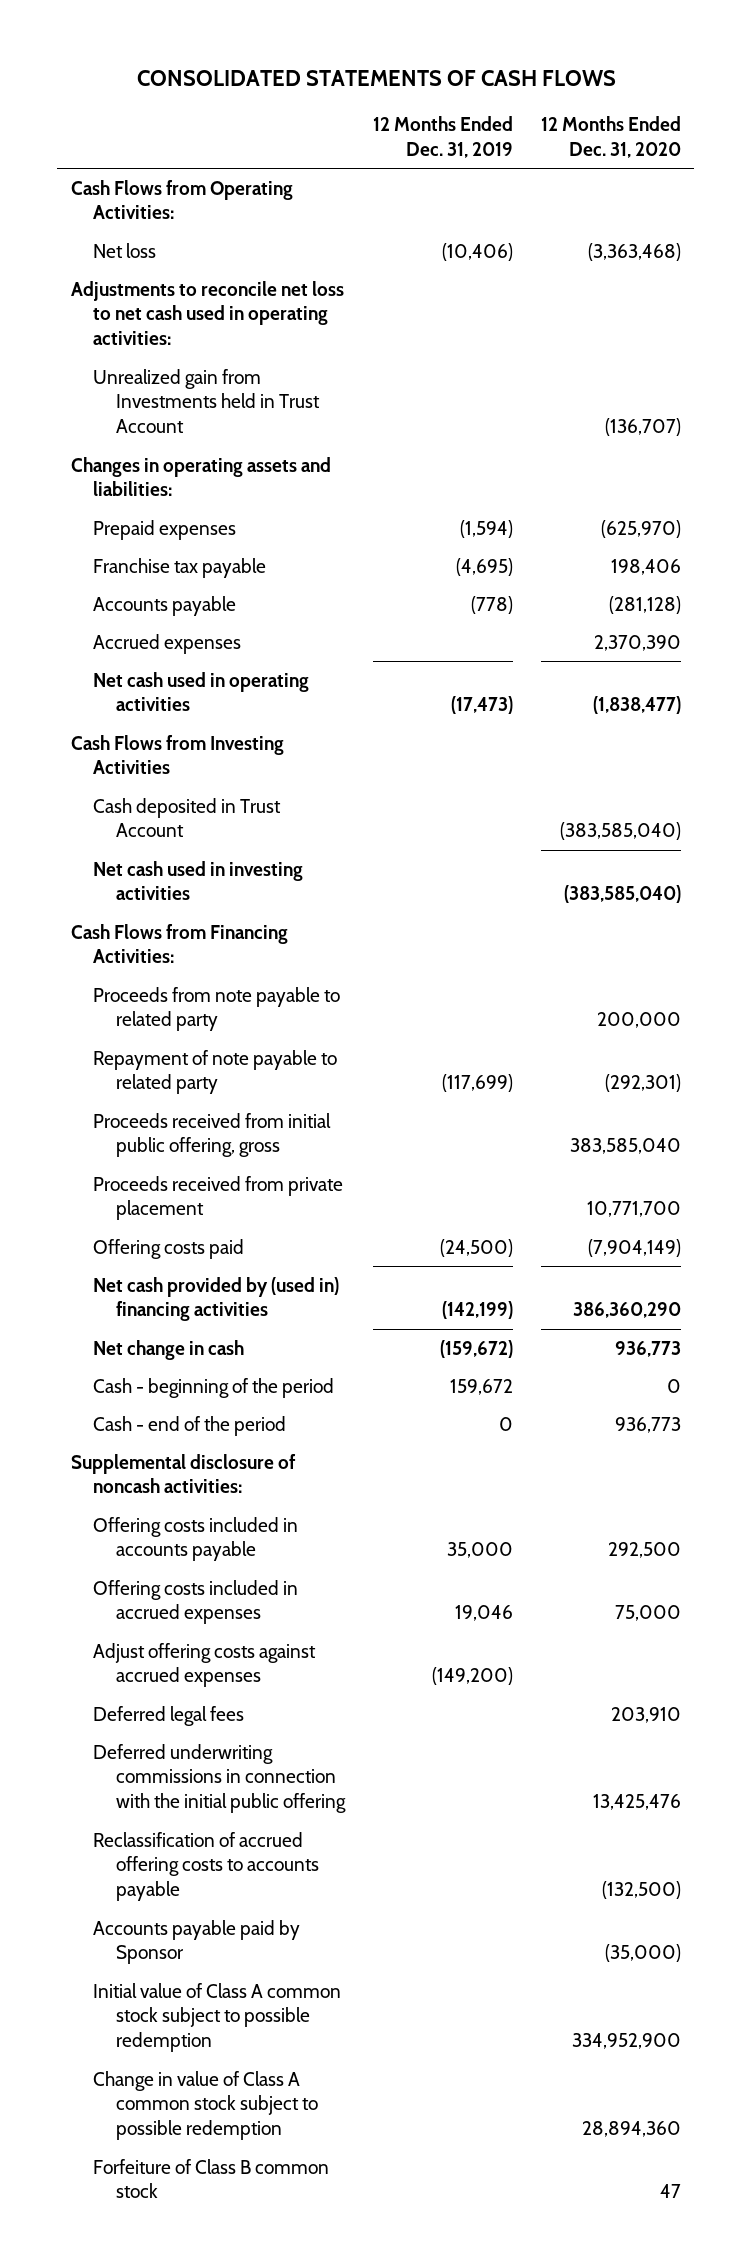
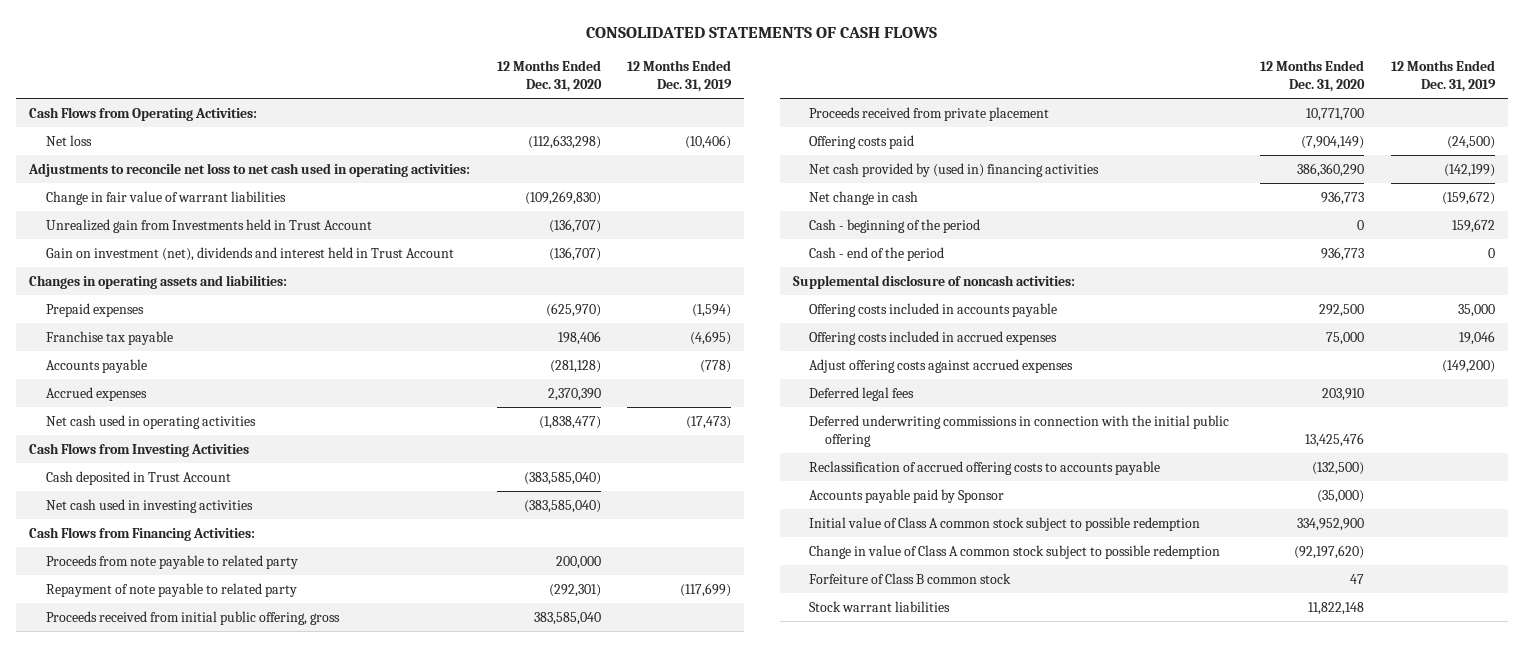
- | 12 Months Ended Dec. 31, 2019 | 12 Months Ended Dec. 31, 2020
+ | 12 Months Ended Dec. 31, 2020 | 12 Months Ended Dec. 31, 2019
- Net loss | (10,406) | (3,363,468)
+ Net loss | (112,633,298) | (10,406)
+ Change in fair value of warrant liabilities | (109,269,830) |
+ Gain on investment (net), dividends and interest held in Trust Account | (136,707) |
- Change in value of Class A common stock subject to possible redemption | | 28,894,360
+ Change in value of Class A common stock subject to possible redemption | (92,197,620) |
+ Stock warrant liabilities | 11,822,148 |

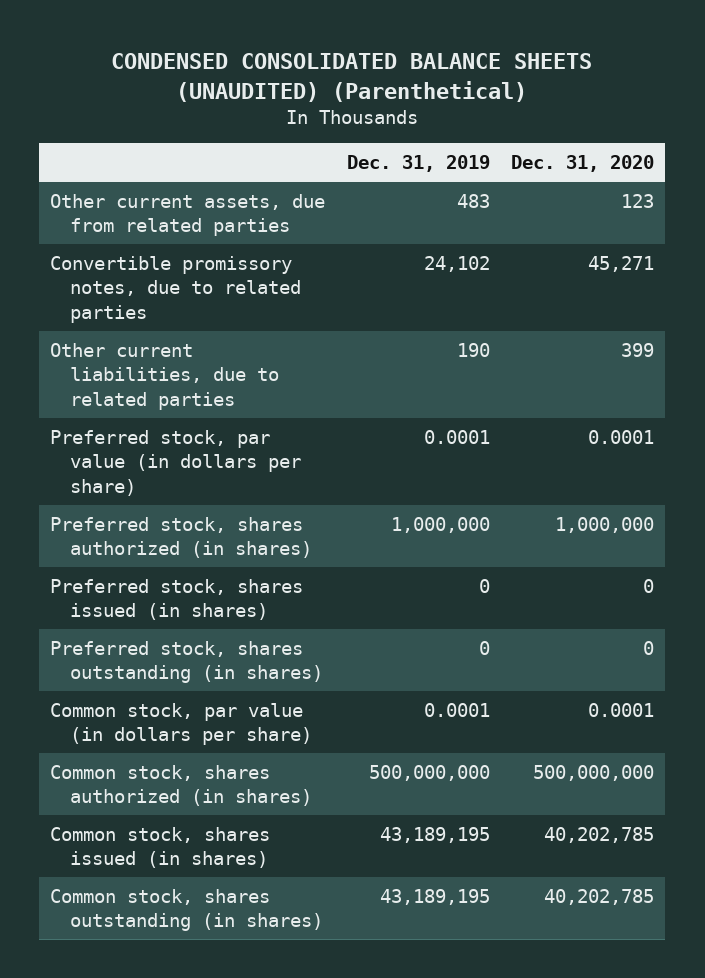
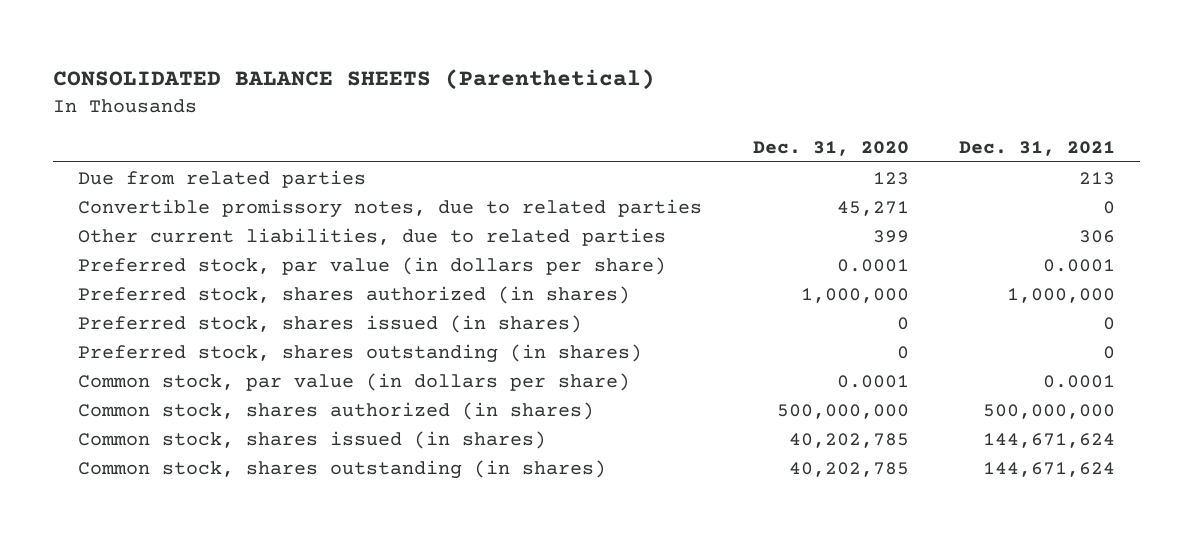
- CONDENSED CONSOLIDATED BALANCE SHEETS (UNAUDITED) (Parenthetical)
+ CONSOLIDATED BALANCE SHEETS (Parenthetical)
- | Dec. 31, 2019 | Dec. 31, 2020
+ | Dec. 31, 2020 | Dec. 31, 2021
- Other current assets, due from related parties | 483 | 123
+ Due from related parties | 123 | 213

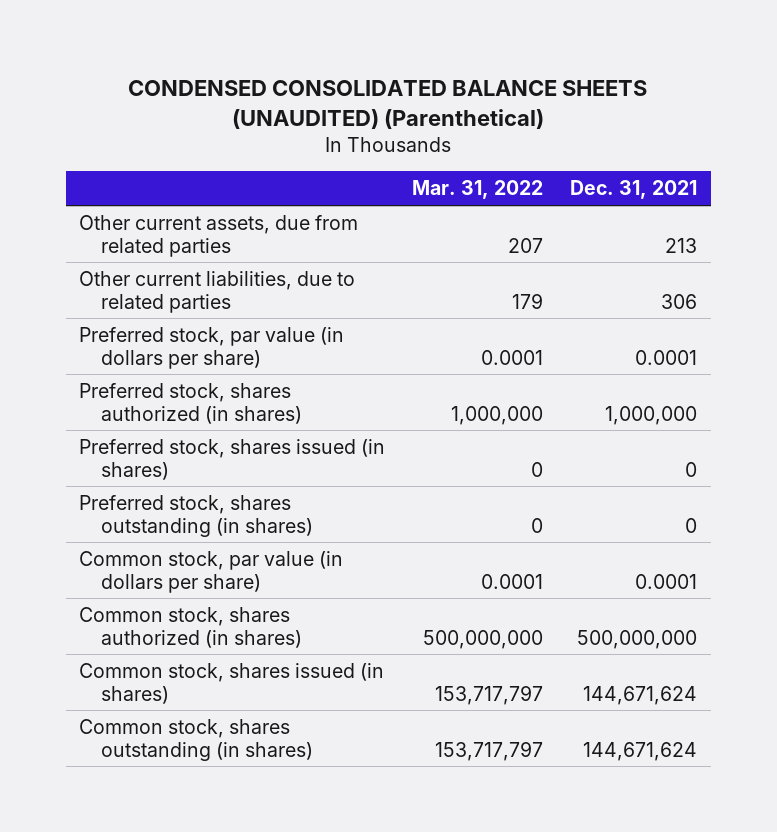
- CONSOLIDATED BALANCE SHEETS (Parenthetical)
+ CONDENSED CONSOLIDATED BALANCE SHEETS (UNAUDITED) (Parenthetical)
- | Dec. 31, 2020 | Dec. 31, 2021
+ | Mar. 31, 2022 | Dec. 31, 2021
- Due from related parties | 123 | 213
- Convertible promissory notes, due to related parties | 45,271 | 0
+ Other current assets, due from related parties | 207 | 213

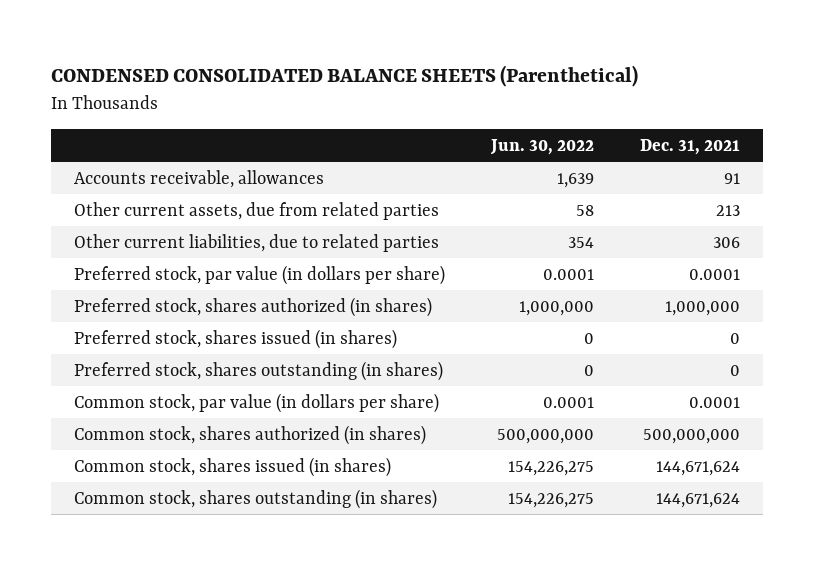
- CONDENSED CONSOLIDATED BALANCE SHEETS (UNAUDITED) (Parenthetical)
+ CONDENSED CONSOLIDATED BALANCE SHEETS (Parenthetical)
- | Mar. 31, 2022 | Dec. 31, 2021
+ | Jun. 30, 2022 | Dec. 31, 2021
+ Accounts receivable, allowances | 1,639 | 91

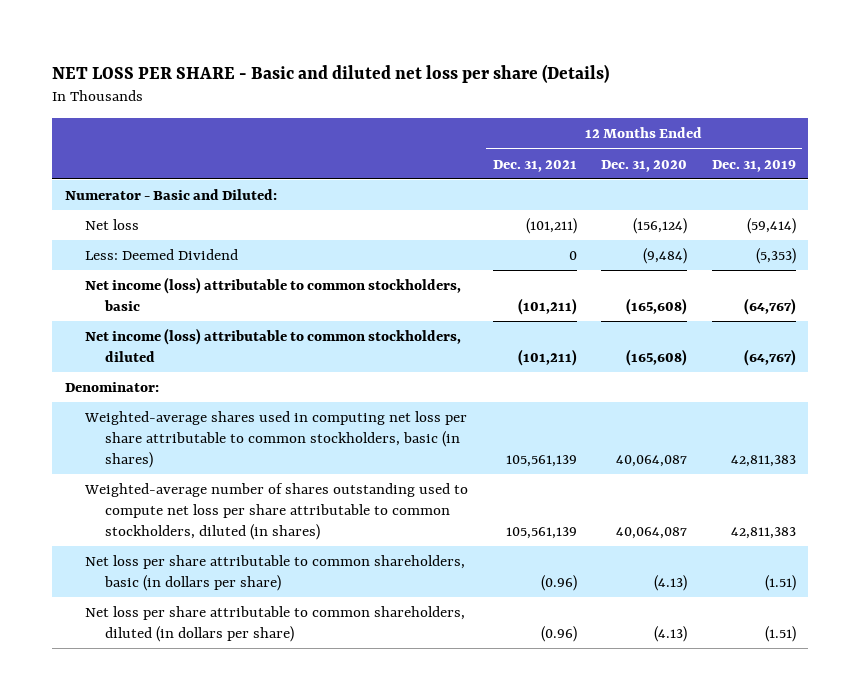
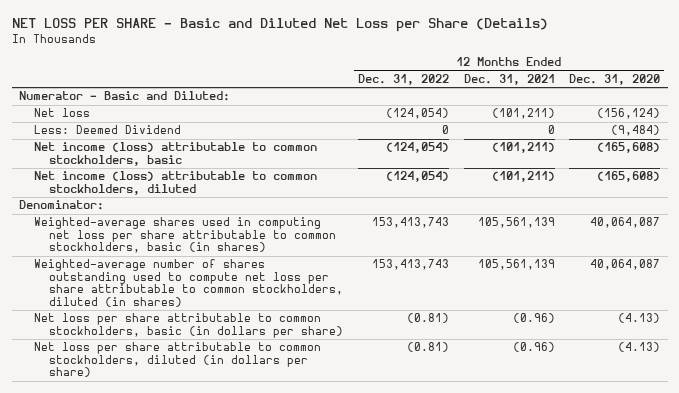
- NET LOSS PER SHARE - Basic and diluted net loss per share (Details)
+ NET LOSS PER SHARE - Basic and Diluted Net Loss per Share (Details)
- | 12 Months Ended Dec. 31, 2021 | 12 Months Ended Dec. 31, 2020 | 12 Months Ended Dec. 31, 2019
+ | 12 Months Ended Dec. 31, 2022 | 12 Months Ended Dec. 31, 2021 | 12 Months Ended Dec. 31, 2020
- Net loss per share attributable to common shareholders, basic (in dollars per share) | (0.96) | (4.13) | (1.51)
- Net loss per share attributable to common shareholders, diluted (in dollars per share) | (0.96) | (4.13) | (1.51)
+ Net loss per share attributable to common stockholders, basic (in dollars per share) | (0.81) | (0.96) | (4.13)
+ Net loss per share attributable to common stockholders, diluted (in dollars per share) | (0.81) | (0.96) | (4.13)

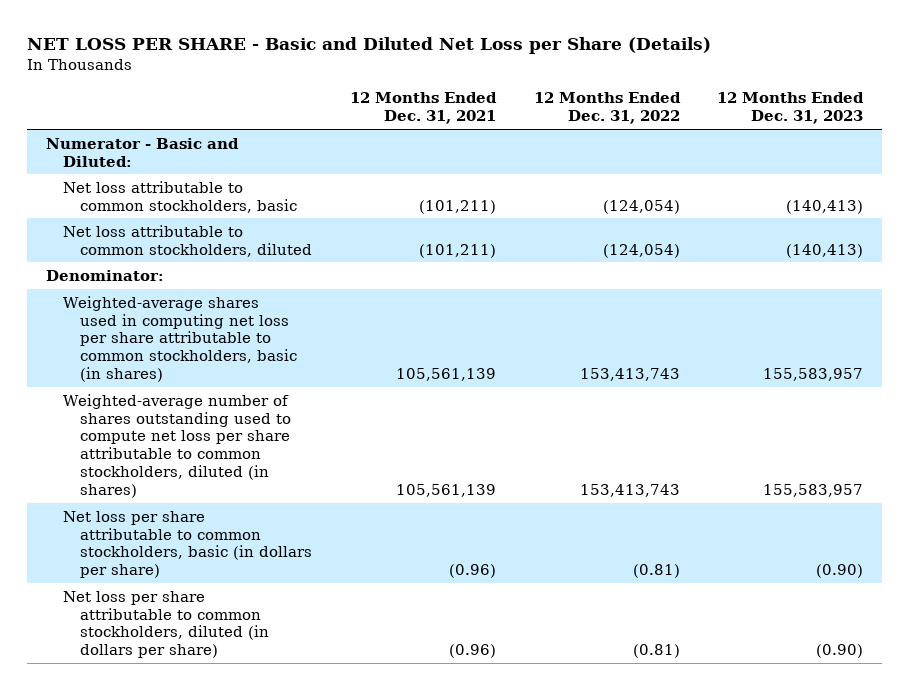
- | 12 Months Ended Dec. 31, 2022 | 12 Months Ended Dec. 31, 2021 | 12 Months Ended Dec. 31, 2020
+ | 12 Months Ended Dec. 31, 2021 | 12 Months Ended Dec. 31, 2022 | 12 Months Ended Dec. 31, 2023
- Net loss | (124,054) | (101,211) | (156,124)
- Less: Deemed Dividend | 0 | 0 | (9,484)
- Net income (loss) attributable to common stockholders, basic | (124,054) | (101,211) | (165,608)
- Net income (loss) attributable to common stockholders, diluted | (124,054) | (101,211) | (165,608)
+ Net loss attributable to common stockholders, basic | (101,211) | (124,054) | (140,413)
+ Net loss attributable to common stockholders, diluted | (101,211) | (124,054) | (140,413)

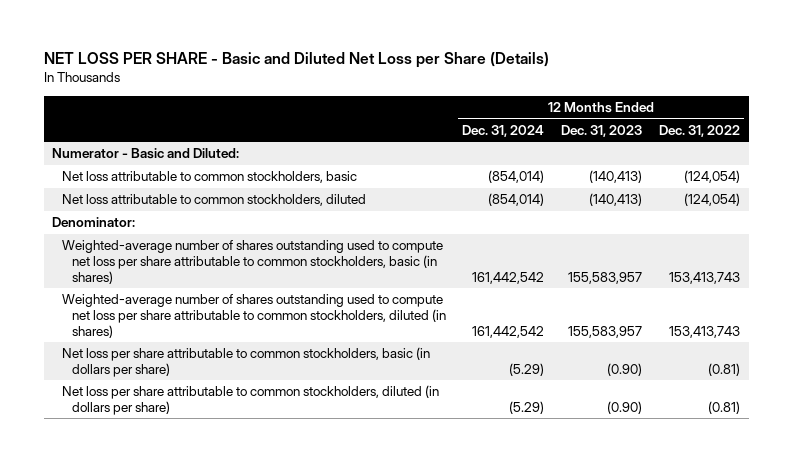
- | 12 Months Ended Dec. 31, 2021 | 12 Months Ended Dec. 31, 2022 | 12 Months Ended Dec. 31, 2023
+ | 12 Months Ended Dec. 31, 2024 | 12 Months Ended Dec. 31, 2023 | 12 Months Ended Dec. 31, 2022
- Weighted-average shares used in computing net loss per share attributable to common stockholders, basic (in shares) | 105,561,139 | 153,413,743 | 155,583,957
+ Weighted-average number of shares outstanding used to compute net loss per share attributable to common stockholders, basic (in shares) | 161,442,542 | 155,583,957 | 153,413,743

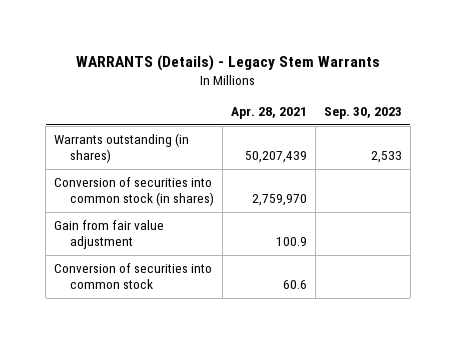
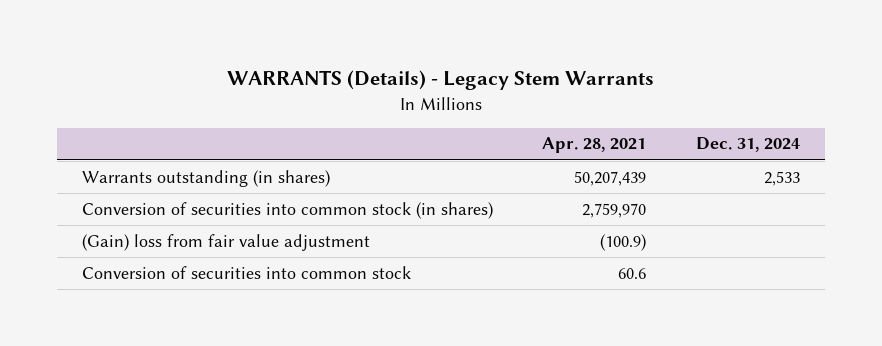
- | Apr. 28, 2021 | Sep. 30, 2023
+ | Apr. 28, 2021 | Dec. 31, 2024
- Gain from fair value adjustment | 100.9 |
+ (Gain) loss from fair value adjustment | (100.9) |

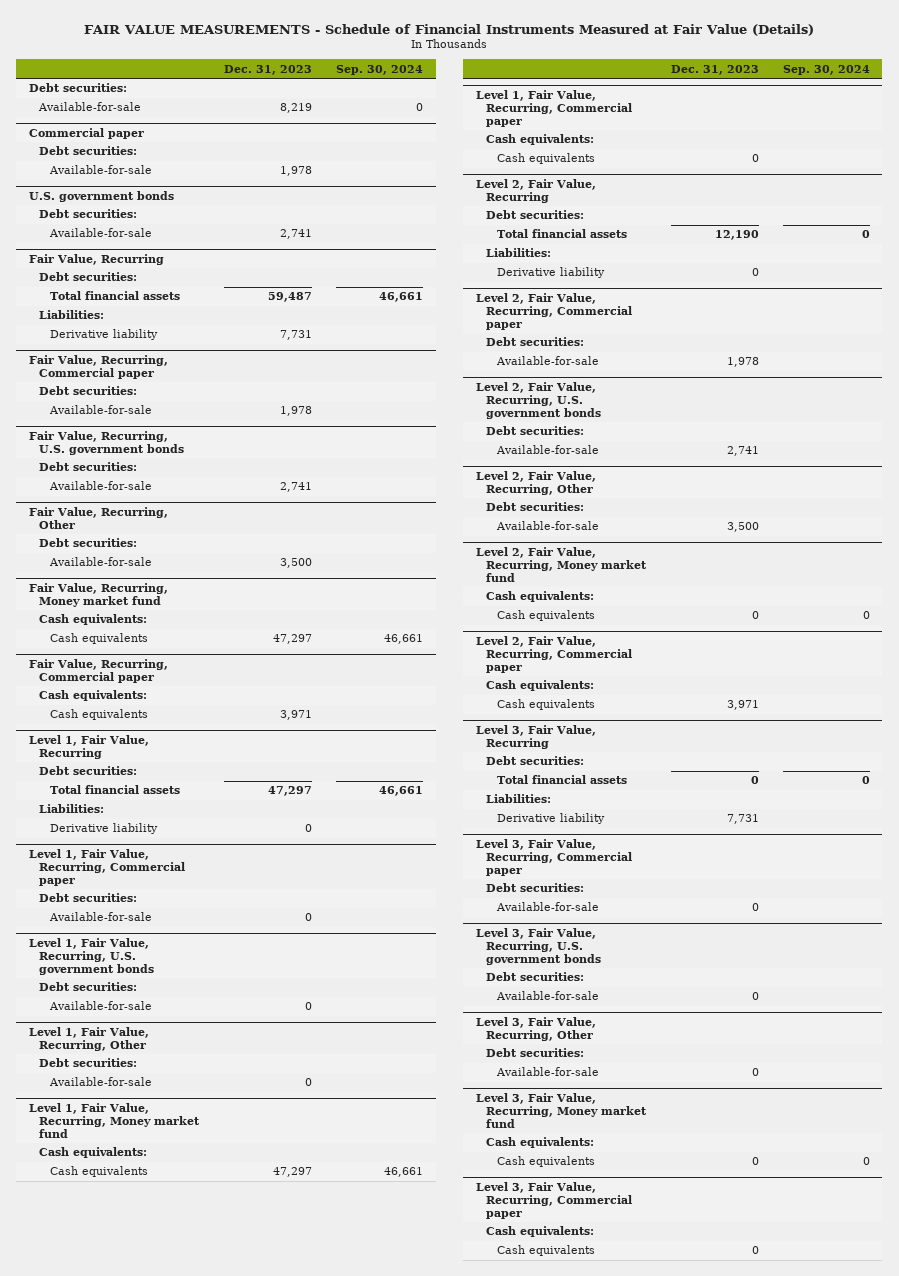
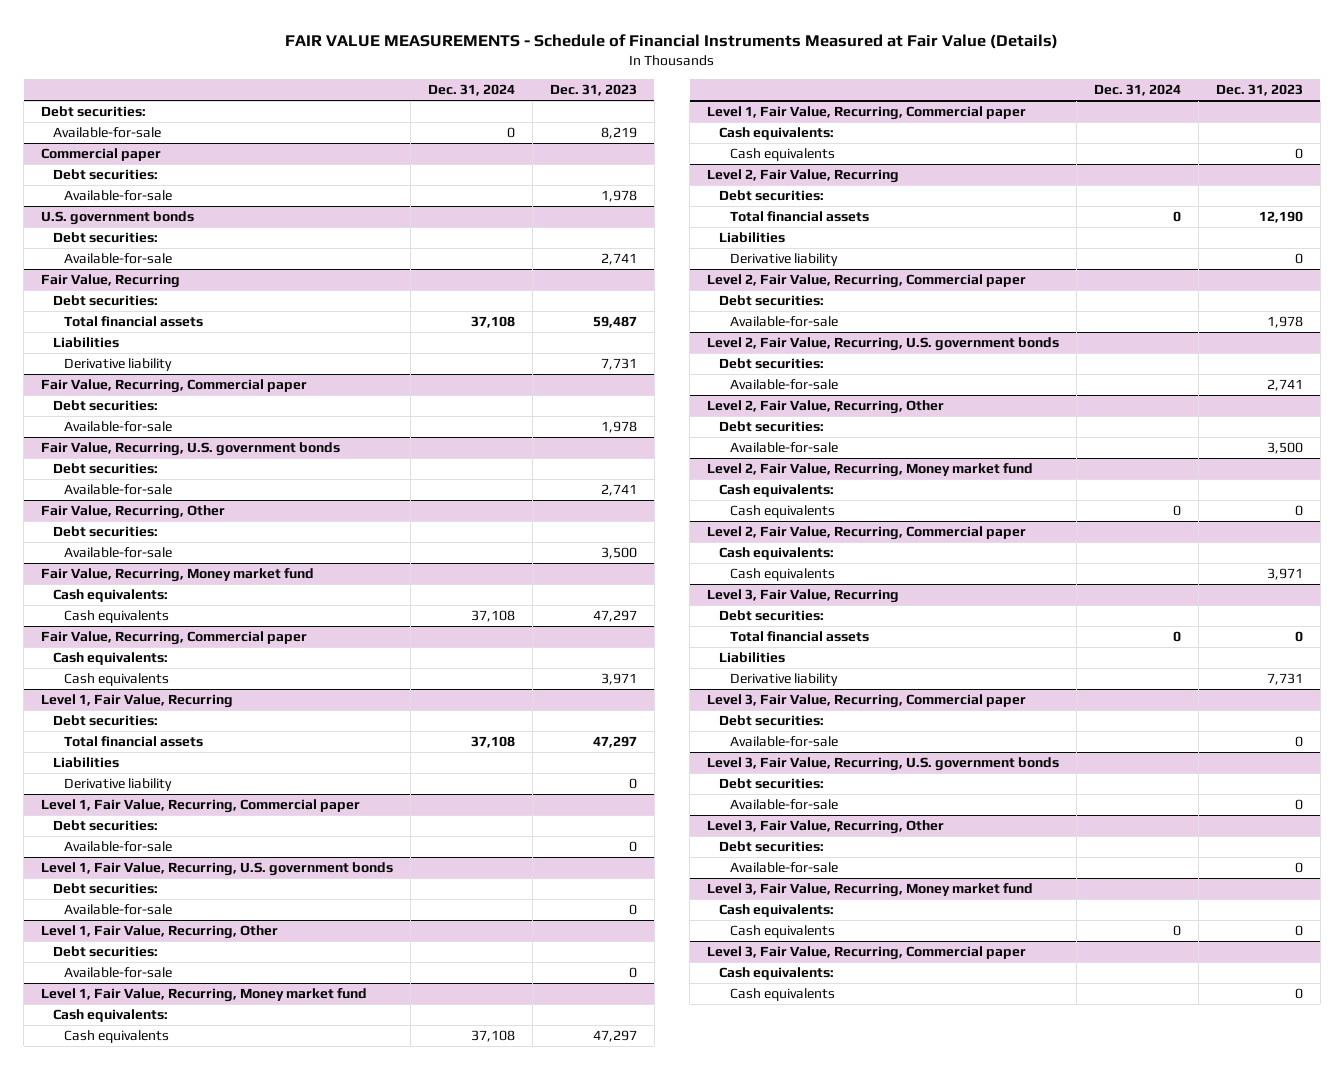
- | Dec. 31, 2023 | Sep. 30, 2024
+ | Dec. 31, 2024 | Dec. 31, 2023
@ Fair Value, Recurring
- Liabilities:
+ Liabilities
@ Level 1, Fair Value, Recurring
- Liabilities:
+ Liabilities
@ Level 2, Fair Value, Recurring
- Liabilities:
+ Liabilities
@ Level 3, Fair Value, Recurring
- Liabilities:
+ Liabilities

